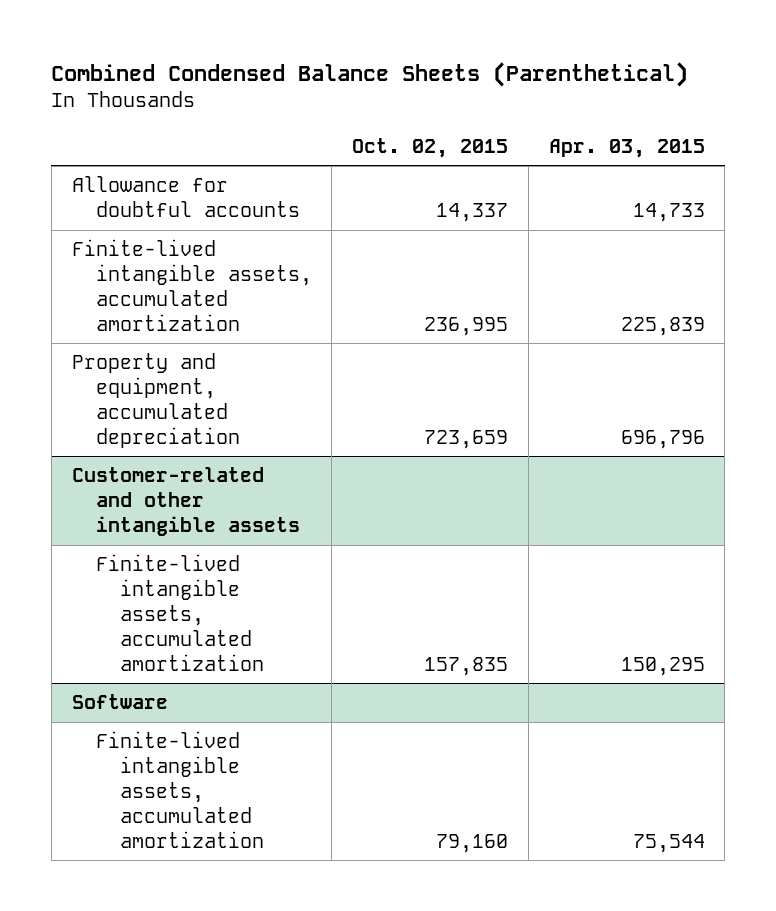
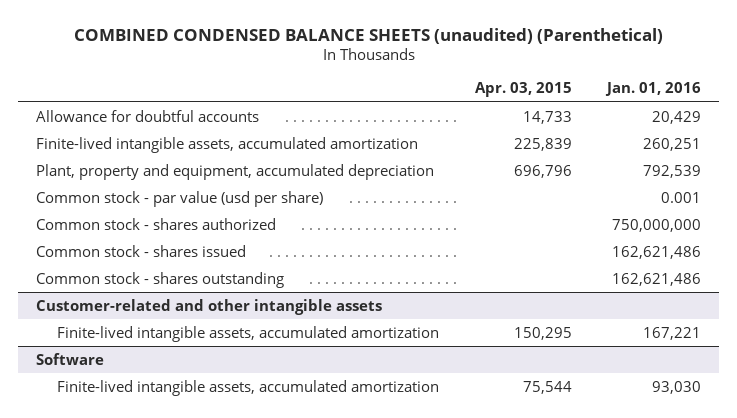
- Combined Condensed Balance Sheets (Parenthetical)
+ COMBINED CONDENSED BALANCE SHEETS (unaudited) (Parenthetical)
- | Oct. 02, 2015 | Apr. 03, 2015
+ | Apr. 03, 2015 | Jan. 01, 2016
- Property and equipment, accumulated depreciation | 723,659 | 696,796
+ Plant, property and equipment, accumulated depreciation | 696,796 | 792,539
+ Common stock - par value (usd per share) | | 0.001
+ Common stock - shares authorized | | 750,000,000
+ Common stock - shares issued | | 162,621,486
+ Common stock - shares outstanding | | 162,621,486

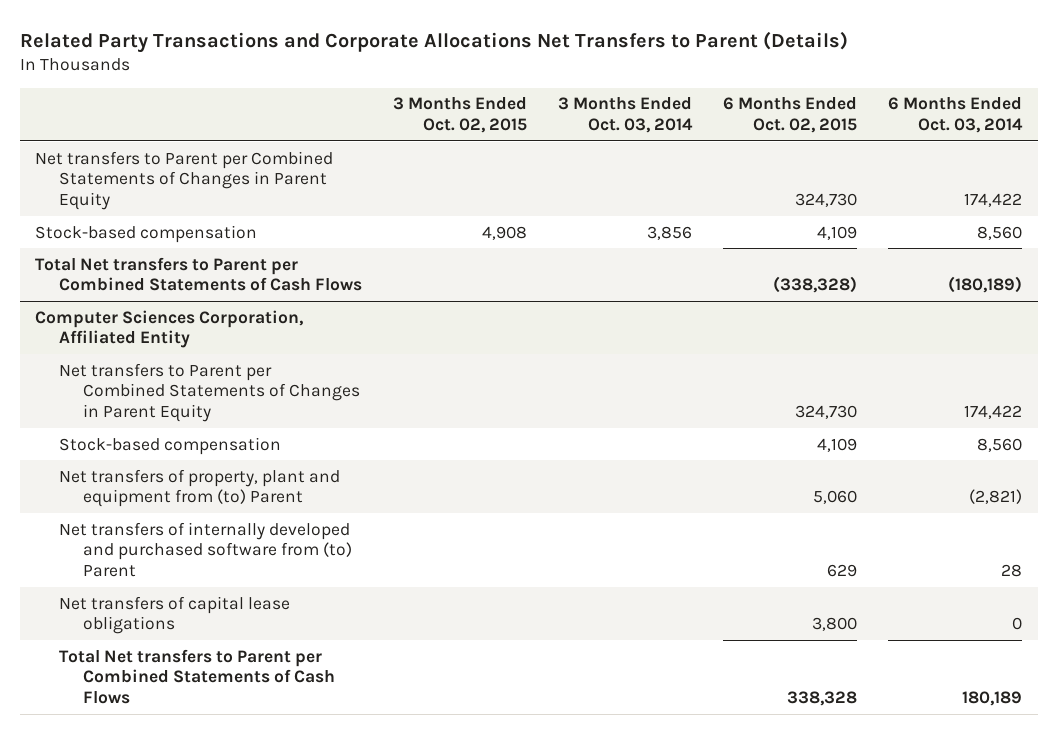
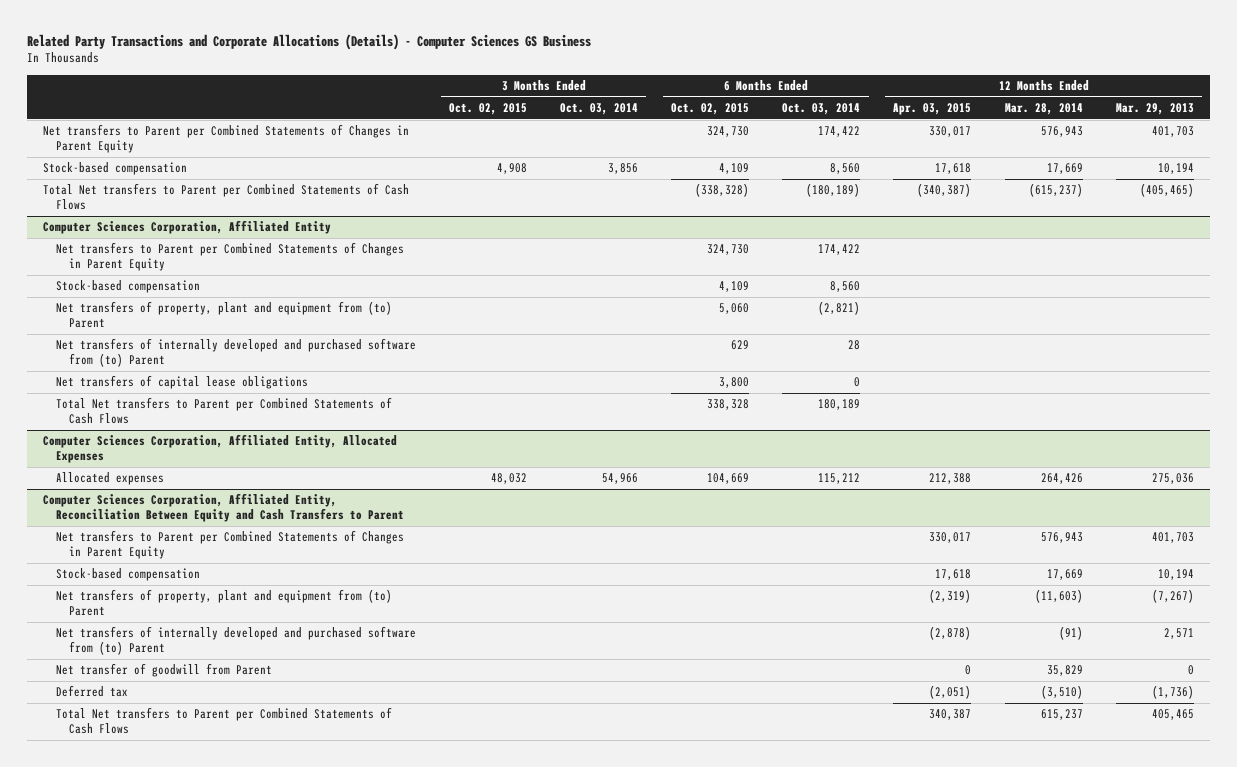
- Related Party Transactions and Corporate Allocations Net Transfers to Parent (Details)
+ Related Party Transactions and Corporate Allocations (Details) - Computer Sciences GS Business
- | 3 Months Ended Oct. 02, 2015 | 3 Months Ended Oct. 03, 2014 | 6 Months Ended Oct. 02, 2015 | 6 Months Ended Oct. 03, 2014
+ | 3 Months Ended Oct. 02, 2015 | 3 Months Ended Oct. 03, 2014 | 6 Months Ended Oct. 02, 2015 | 6 Months Ended Oct. 03, 2014 | 12 Months Ended Apr. 03, 2015 | 12 Months Ended Mar. 28, 2014 | 12 Months Ended Mar. 29, 2013
+ Computer Sciences Corporation, Affiliated Entity, Allocated Expenses
+ Allocated expenses | 48,032 | 54,966 | 104,669 | 115,212 | 212,388 | 264,426 | 275,036
+ Computer Sciences Corporation, Affiliated Entity, Reconciliation Between Equity and Cash Transfers to Parent
+ Net transfers to Parent per Combined Statements of Changes in Parent Equity | | | | | 330,017 | 576,943 | 401,703
+ Stock-based compensation | | | | | 17,618 | 17,669 | 10,194
+ Net transfers of property, plant and equipment from (to) Parent | | | | | (2,319) | (11,603) | (7,267)
+ Net transfers of internally developed and purchased software from (to) Parent | | | | | (2,878) | (91) | 2,571
+ Net transfer of goodwill from Parent | | | | | 0 | 35,829 | 0
+ Deferred tax | | | | | (2,051) | (3,510) | (1,736)
+ Total Net transfers to Parent per Combined Statements of Cash Flows | | | | | 340,387 | 615,237 | 405,465

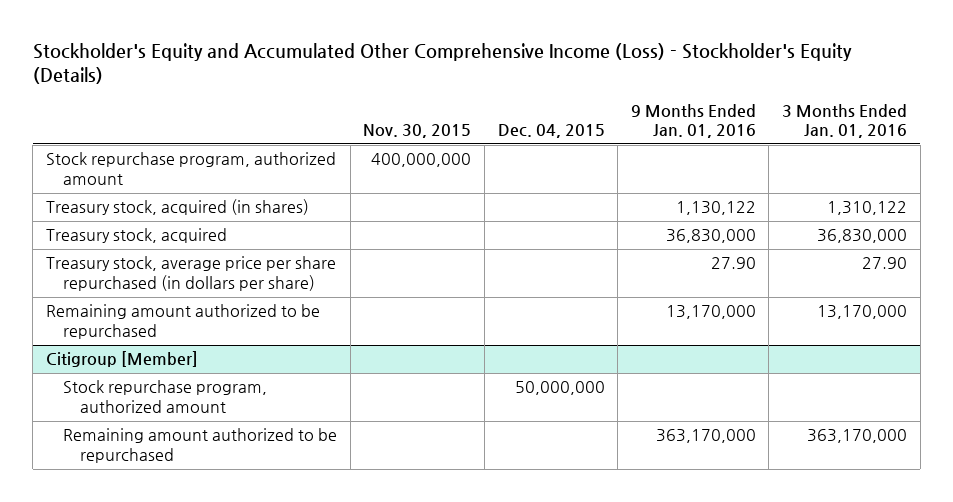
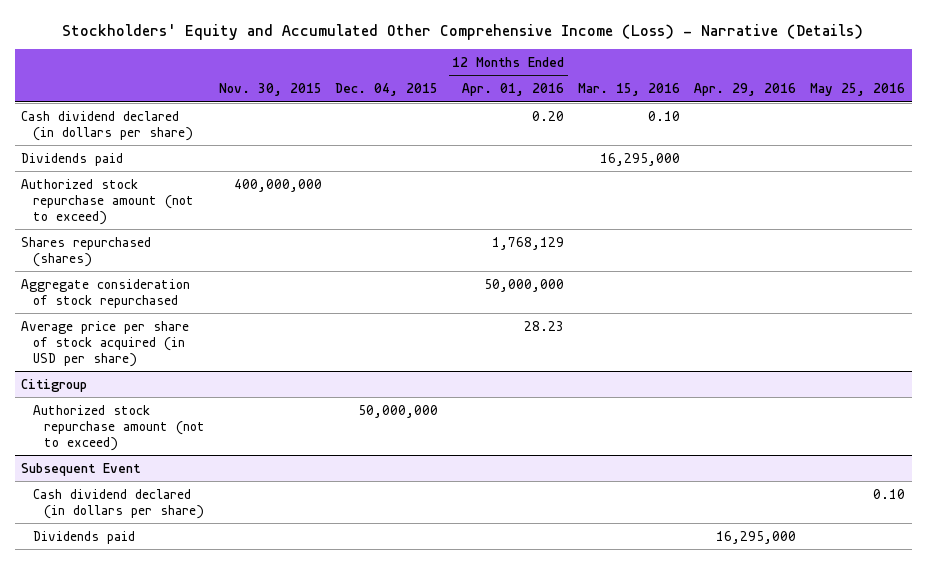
- Stockholder's Equity and Accumulated Other Comprehensive Income (Loss) - Stockholder's Equity (Details)
+ Stockholders' Equity and Accumulated Other Comprehensive Income (Loss) - Narrative (Details)
- | Nov. 30, 2015 | Dec. 04, 2015 | 9 Months Ended Jan. 01, 2016 | 3 Months Ended Jan. 01, 2016
+ | Nov. 30, 2015 | Dec. 04, 2015 | 12 Months Ended Apr. 01, 2016 | Mar. 15, 2016 | Apr. 29, 2016 | May 25, 2016
- Stock repurchase program, authorized amount | 400,000,000 | | |
- Treasury stock, acquired (in shares) | | | 1,130,122 | 1,310,122
- Treasury stock, acquired | | | 36,830,000 | 36,830,000
- Treasury stock, average price per share repurchased (in dollars per share) | | | 27.90 | 27.90
- Remaining amount authorized to be repurchased | | | 13,170,000 | 13,170,000
- Citigroup [Member]
- Stock repurchase program, authorized amount | | 50,000,000 | |
- Remaining amount authorized to be repurchased | | | 363,170,000 | 363,170,000
+ Cash dividend declared (in dollars per share) | | | 0.20 | 0.10 | |
+ Dividends paid | | | | 16,295,000 | |
+ Authorized stock repurchase amount (not to exceed) | 400,000,000 | | | | |
+ Shares repurchased (shares) | | | 1,768,129 | | |
+ Aggregate consideration of stock repurchased | | | 50,000,000 | | |
+ Average price per share of stock acquired (in USD per share) | | | 28.23 | | |
+ Citigroup
+ Authorized stock repurchase amount (not to exceed) | | 50,000,000 | | | |
+ Subsequent Event
+ Cash dividend declared (in dollars per share) | | | | | | 0.10
+ Dividends paid | | | | | 16,295,000 |

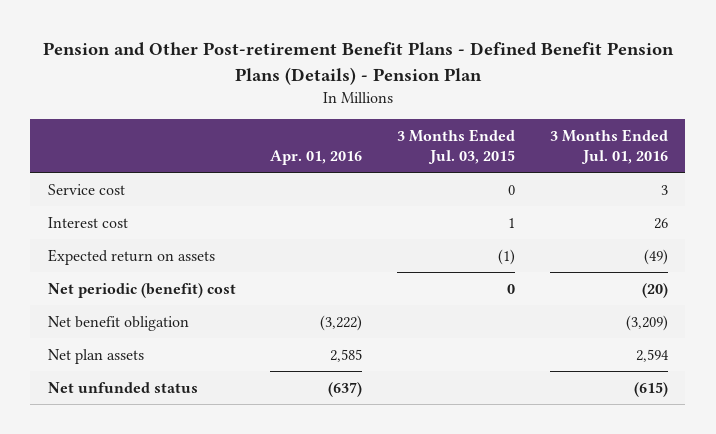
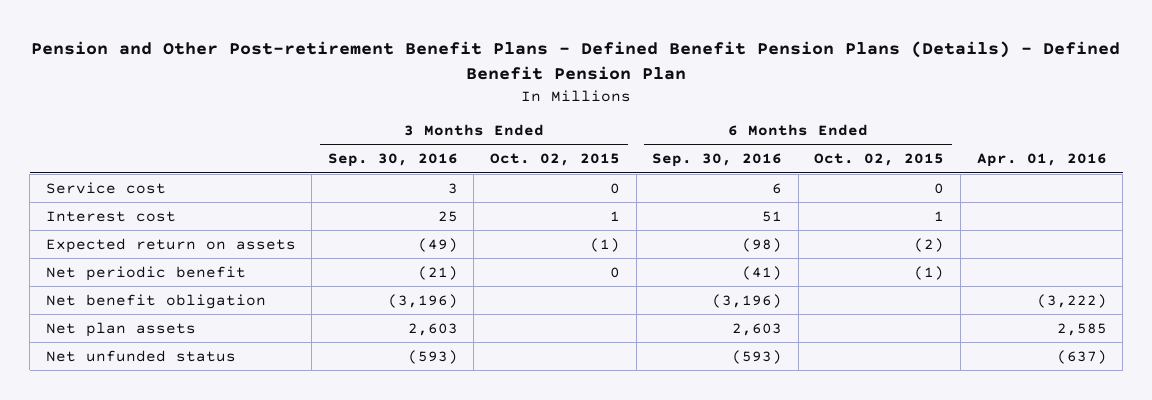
- Pension and Other Post-retirement Benefit Plans - Defined Benefit Pension Plans (Details) - Pension Plan
+ Pension and Other Post-retirement Benefit Plans - Defined Benefit Pension Plans (Details) - Defined Benefit Pension Plan
- | Apr. 01, 2016 | 3 Months Ended Jul. 03, 2015 | 3 Months Ended Jul. 01, 2016
+ | 3 Months Ended Sep. 30, 2016 | 3 Months Ended Oct. 02, 2015 | 6 Months Ended Sep. 30, 2016 | 6 Months Ended Oct. 02, 2015 | Apr. 01, 2016
- Net periodic (benefit) cost | | 0 | (20)
+ Net periodic benefit | (21) | 0 | (41) | (1) |

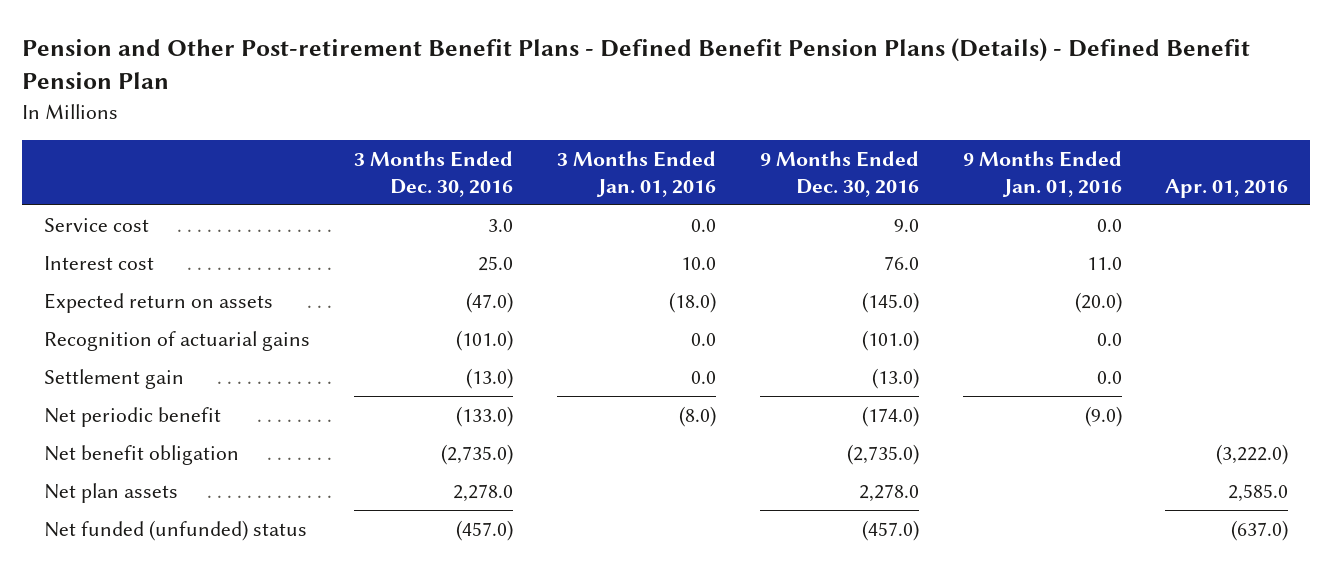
- | 3 Months Ended Sep. 30, 2016 | 3 Months Ended Oct. 02, 2015 | 6 Months Ended Sep. 30, 2016 | 6 Months Ended Oct. 02, 2015 | Apr. 01, 2016
+ | 3 Months Ended Dec. 30, 2016 | 3 Months Ended Jan. 01, 2016 | 9 Months Ended Dec. 30, 2016 | 9 Months Ended Jan. 01, 2016 | Apr. 01, 2016
+ Recognition of actuarial gains | (101.0) | 0.0 | (101.0) | 0.0 |
+ Settlement gain | (13.0) | 0.0 | (13.0) | 0.0 |
- Net benefit obligation | (3,196) | | (3,196) | | (3,222)
- Net plan assets | 2,603 | | 2,603 | | 2,585
- Net unfunded status | (593) | | (593) | | (637)
+ Net benefit obligation | (2,735.0) | | (2,735.0) | | (3,222.0)
+ Net plan assets | 2,278.0 | | 2,278.0 | | 2,585.0
+ Net funded (unfunded) status | (457.0) | | (457.0) | | (637.0)

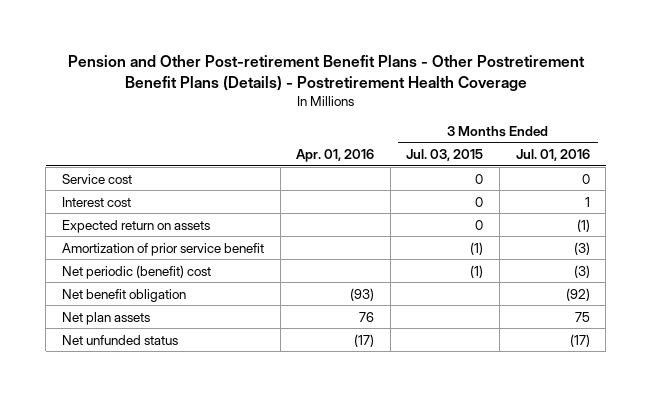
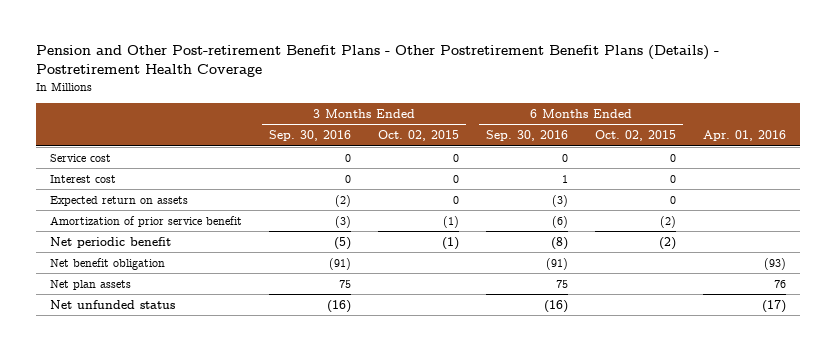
- | Apr. 01, 2016 | 3 Months Ended Jul. 03, 2015 | 3 Months Ended Jul. 01, 2016
+ | 3 Months Ended Sep. 30, 2016 | 3 Months Ended Oct. 02, 2015 | 6 Months Ended Sep. 30, 2016 | 6 Months Ended Oct. 02, 2015 | Apr. 01, 2016
- Net periodic (benefit) cost | | (1) | (3)
+ Net periodic benefit | (5) | (1) | (8) | (2) |

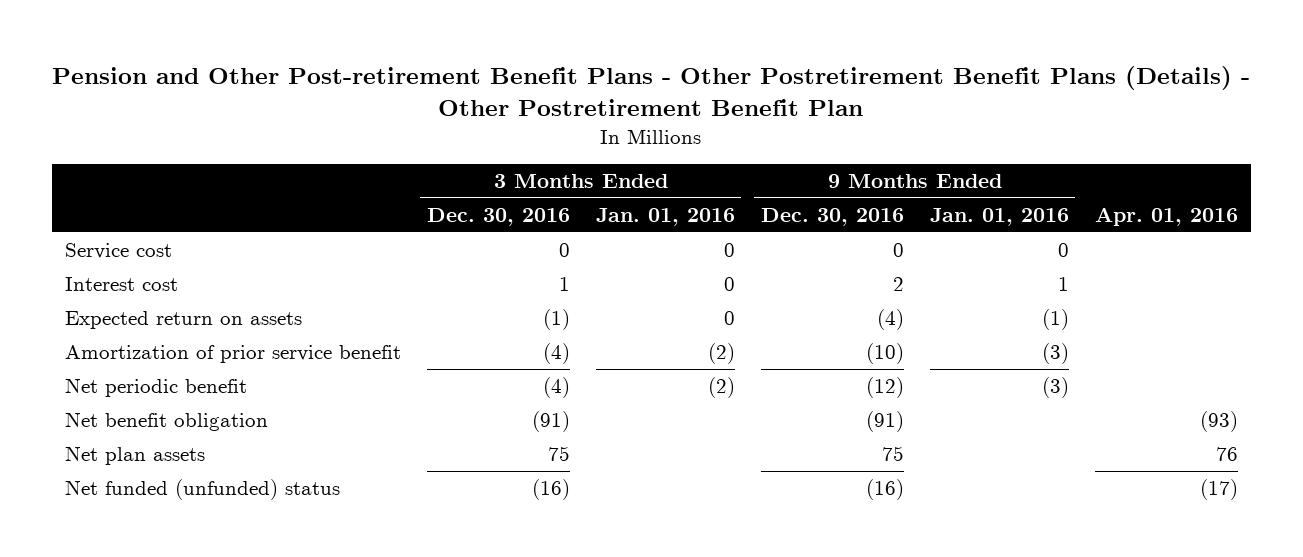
- Pension and Other Post-retirement Benefit Plans - Other Postretirement Benefit Plans (Details) - Postretirement Health Coverage
+ Pension and Other Post-retirement Benefit Plans - Other Postretirement Benefit Plans (Details) - Other Postretirement Benefit Plan
- | 3 Months Ended Sep. 30, 2016 | 3 Months Ended Oct. 02, 2015 | 6 Months Ended Sep. 30, 2016 | 6 Months Ended Oct. 02, 2015 | Apr. 01, 2016
+ | 3 Months Ended Dec. 30, 2016 | 3 Months Ended Jan. 01, 2016 | 9 Months Ended Dec. 30, 2016 | 9 Months Ended Jan. 01, 2016 | Apr. 01, 2016
- Net unfunded status | (16) | | (16) | | (17)
+ Net funded (unfunded) status | (16) | | (16) | | (17)

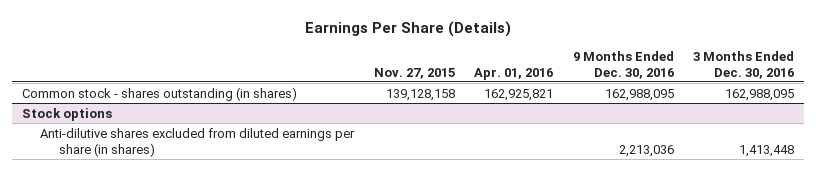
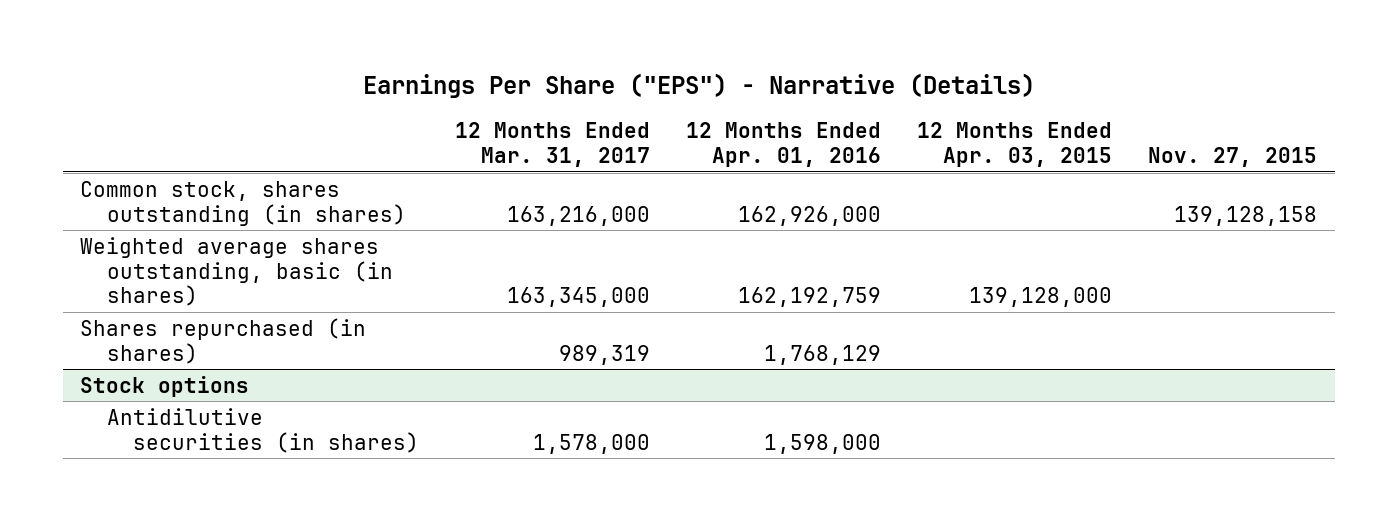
- Earnings Per Share (Details)
+ Earnings Per Share ("EPS") - Narrative (Details)
- | Nov. 27, 2015 | Apr. 01, 2016 | 9 Months Ended Dec. 30, 2016 | 3 Months Ended Dec. 30, 2016
+ | 12 Months Ended Mar. 31, 2017 | 12 Months Ended Apr. 01, 2016 | 12 Months Ended Apr. 03, 2015 | Nov. 27, 2015
- Common stock - shares outstanding (in shares) | 139,128,158 | 162,925,821 | 162,988,095 | 162,988,095
+ Common stock, shares outstanding (in shares) | 163,216,000 | 162,926,000 | | 139,128,158
+ Weighted average shares outstanding, basic (in shares) | 163,345,000 | 162,192,759 | 139,128,000 |
+ Shares repurchased (in shares) | 989,319 | 1,768,129 | |
@ Stock options
- Anti-dilutive shares excluded from diluted earnings per share (in shares) | | | 2,213,036 | 1,413,448
+ Antidilutive securities (in shares) | 1,578,000 | 1,598,000 | |

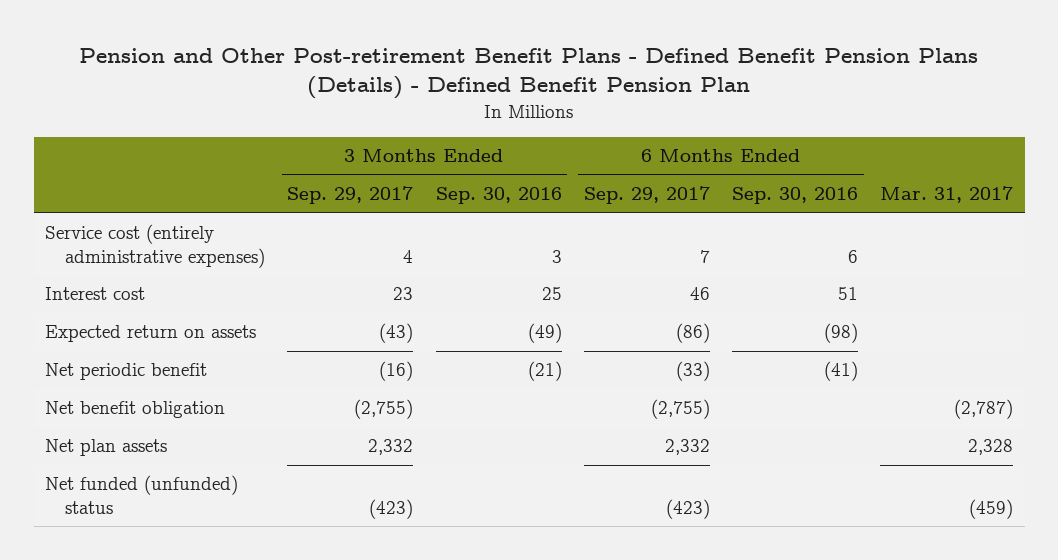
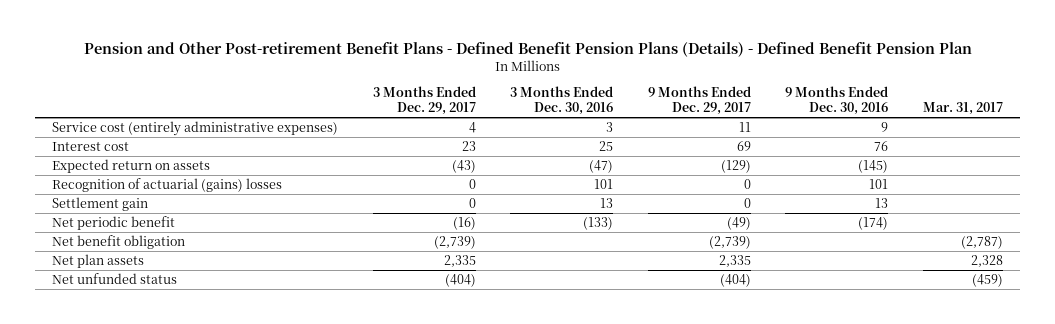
- | 3 Months Ended Sep. 29, 2017 | 3 Months Ended Sep. 30, 2016 | 6 Months Ended Sep. 29, 2017 | 6 Months Ended Sep. 30, 2016 | Mar. 31, 2017
+ | 3 Months Ended Dec. 29, 2017 | 3 Months Ended Dec. 30, 2016 | 9 Months Ended Dec. 29, 2017 | 9 Months Ended Dec. 30, 2016 | Mar. 31, 2017
+ Recognition of actuarial (gains) losses | 0 | 101 | 0 | 101 |
+ Settlement gain | 0 | 13 | 0 | 13 |
- Net funded (unfunded) status | (423) | | (423) | | (459)
+ Net unfunded status | (404) | | (404) | | (459)

